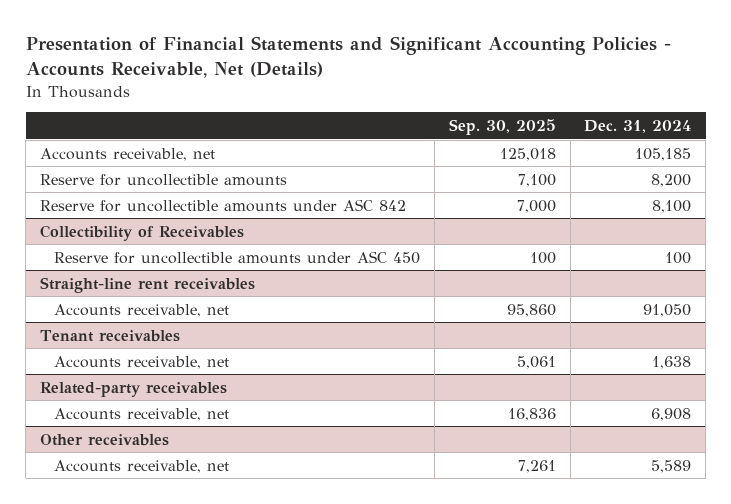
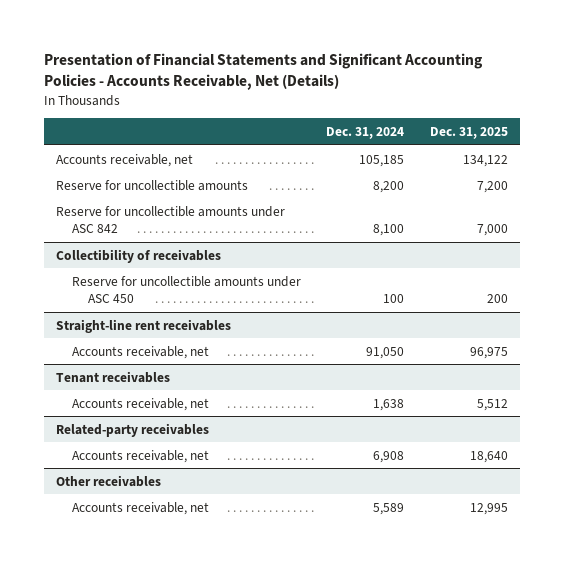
- | Sep. 30, 2025 | Dec. 31, 2024
+ | Dec. 31, 2024 | Dec. 31, 2025
- Collectibility of Receivables
+ Collectibility of receivables

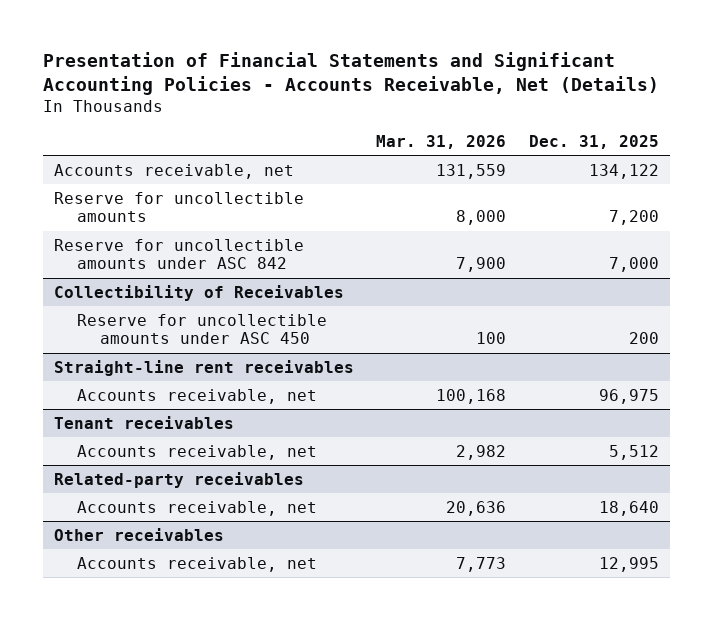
- | Dec. 31, 2024 | Dec. 31, 2025
+ | Mar. 31, 2026 | Dec. 31, 2025
- Collectibility of receivables
+ Collectibility of Receivables

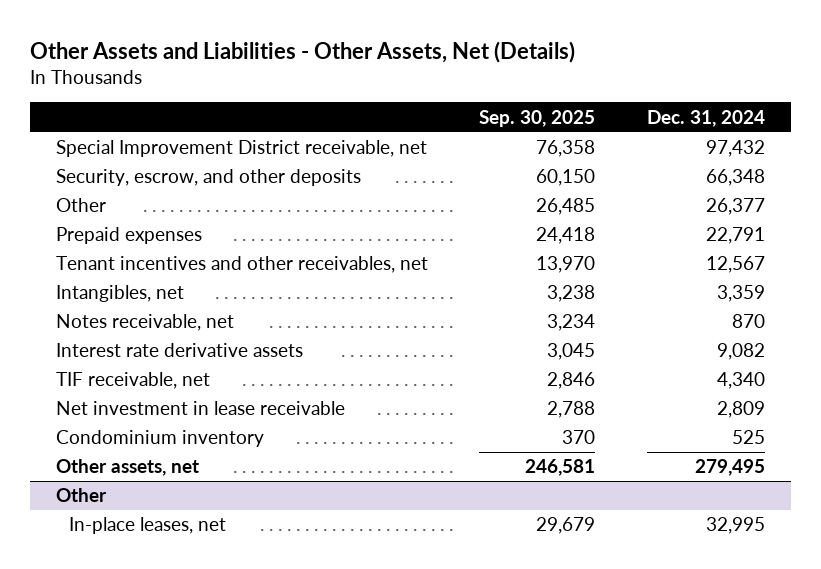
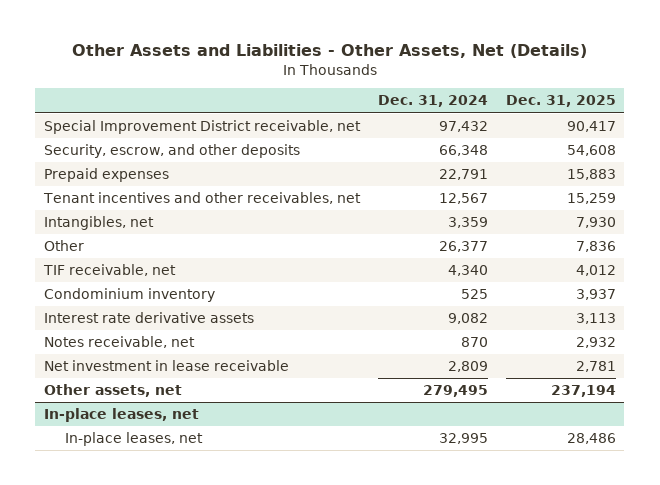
- | Sep. 30, 2025 | Dec. 31, 2024
+ | Dec. 31, 2024 | Dec. 31, 2025
moved down: Other | 26,377 | 7,836
moved down: Interest rate derivative assets | 9,082 | 3,113
moved down: Notes receivable, net | 870 | 2,932
moved down: Net investment in lease receivable | 2,809 | 2,781
- Other
+ In-place leases, net

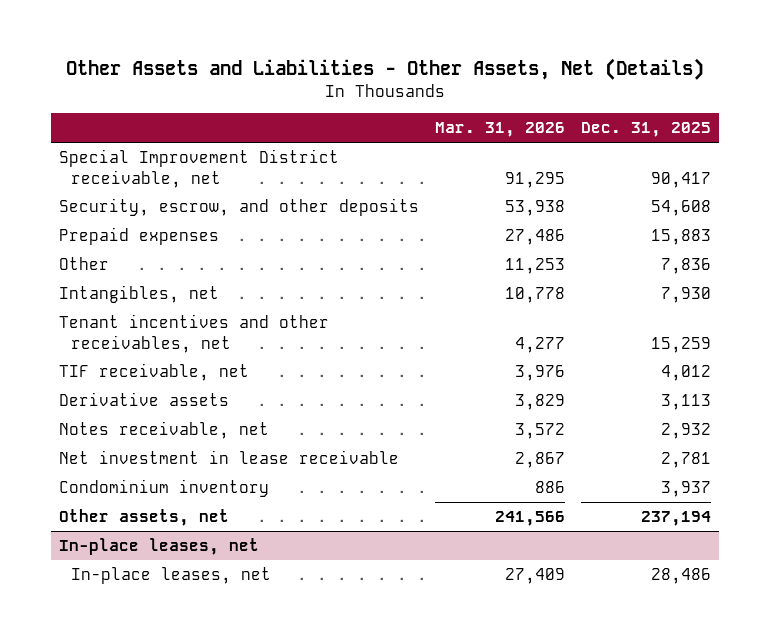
- | Dec. 31, 2024 | Dec. 31, 2025
+ | Mar. 31, 2026 | Dec. 31, 2025
moved down: Intangibles, net | 10,778 | 7,930
moved down: Tenant incentives and other receivables, net | 4,277 | 15,259
- Interest rate derivative assets | 9,082 | 3,113
+ Derivative assets | 3,829 | 3,113
moved down: Condominium inventory | 886 | 3,937

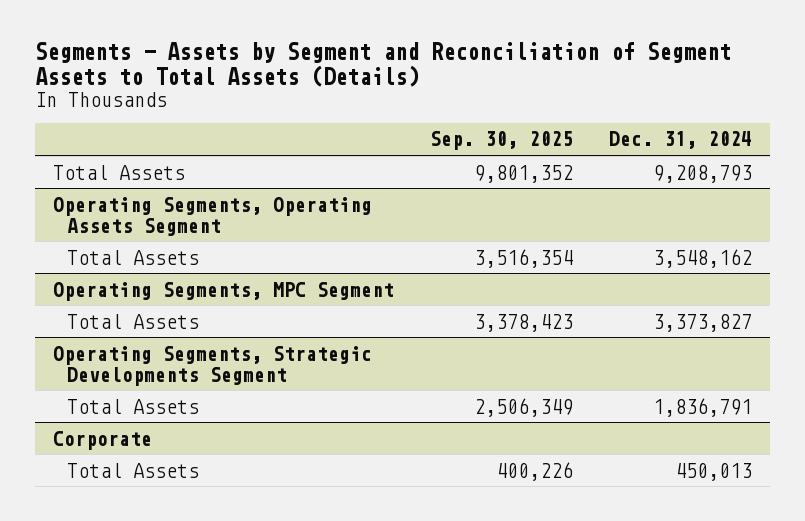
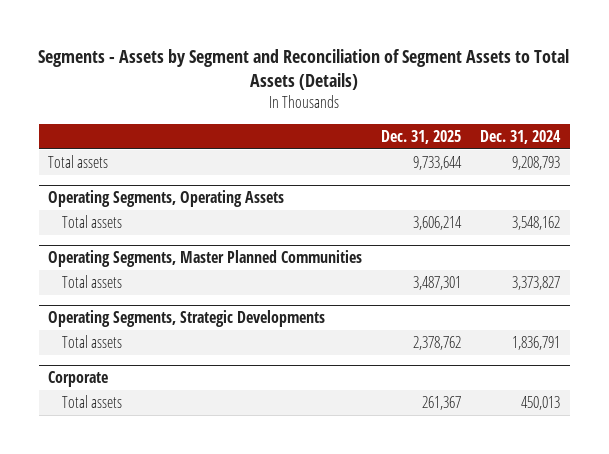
- | Sep. 30, 2025 | Dec. 31, 2024
+ | Dec. 31, 2025 | Dec. 31, 2024
- Total Assets | 9,801,352 | 9,208,793
- Operating Segments, Operating Assets Segment
- Total Assets | 3,516,354 | 3,548,162
- Operating Segments, MPC Segment
- Total Assets | 3,378,423 | 3,373,827
- Operating Segments, Strategic Developments Segment
- Total Assets | 2,506,349 | 1,836,791
+ Total assets | 9,733,644 | 9,208,793
+ Operating Segments, Operating Assets
+ Total assets | 3,606,214 | 3,548,162
+ Operating Segments, Master Planned Communities
+ Total assets | 3,487,301 | 3,373,827
+ Operating Segments, Strategic Developments
+ Total assets | 2,378,762 | 1,836,791
@ Corporate
- Total Assets | 400,226 | 450,013
+ Total assets | 261,367 | 450,013

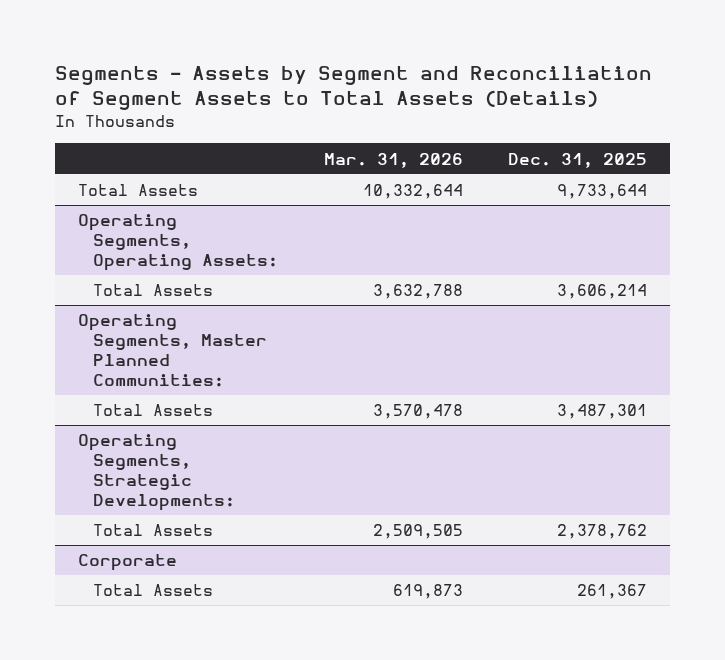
- | Dec. 31, 2025 | Dec. 31, 2024
+ | Mar. 31, 2026 | Dec. 31, 2025
- Total assets | 9,733,644 | 9,208,793
- Operating Segments, Operating Assets
- Total assets | 3,606,214 | 3,548,162
- Operating Segments, Master Planned Communities
- Total assets | 3,487,301 | 3,373,827
- Operating Segments, Strategic Developments
- Total assets | 2,378,762 | 1,836,791
+ Total Assets | 10,332,644 | 9,733,644
+ Operating Segments, Operating Assets:
+ Total Assets | 3,632,788 | 3,606,214
+ Operating Segments, Master Planned Communities:
+ Total Assets | 3,570,478 | 3,487,301
+ Operating Segments, Strategic Developments:
+ Total Assets | 2,509,505 | 2,378,762
@ Corporate
- Total assets | 261,367 | 450,013
+ Total Assets | 619,873 | 261,367

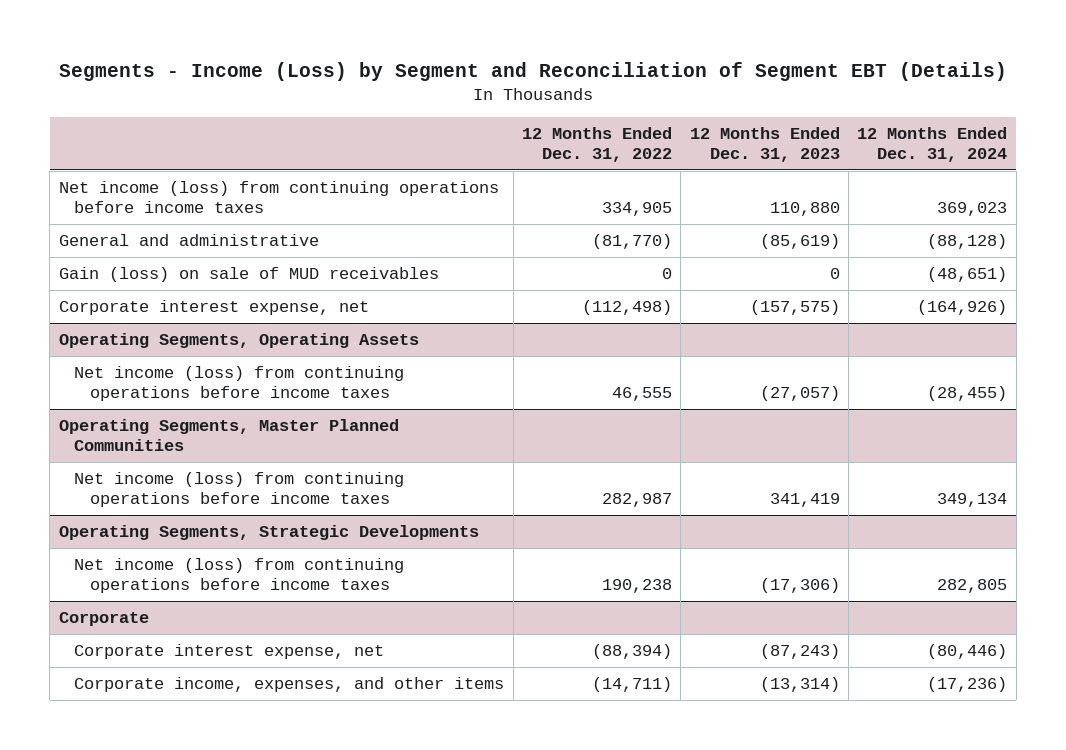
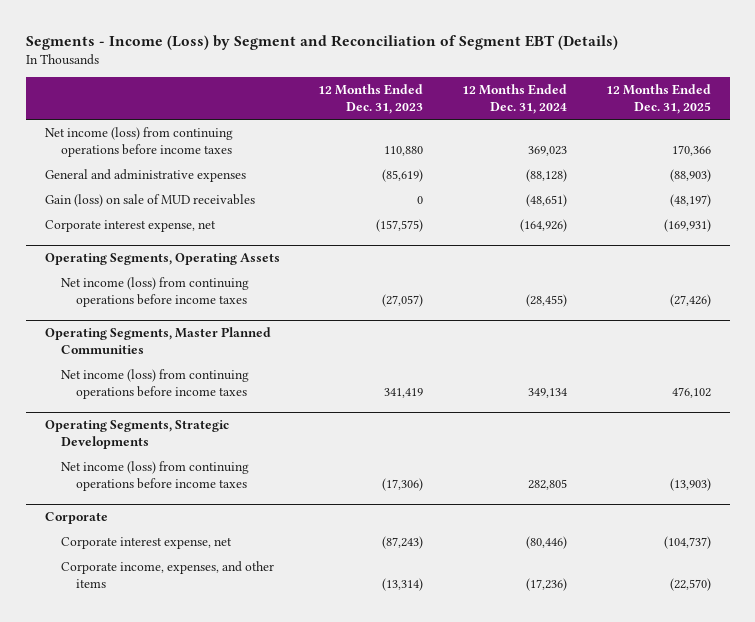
- | 12 Months Ended Dec. 31, 2022 | 12 Months Ended Dec. 31, 2023 | 12 Months Ended Dec. 31, 2024
+ | 12 Months Ended Dec. 31, 2023 | 12 Months Ended Dec. 31, 2024 | 12 Months Ended Dec. 31, 2025
- General and administrative | (81,770) | (85,619) | (88,128)
+ General and administrative expenses | (85,619) | (88,128) | (88,903)

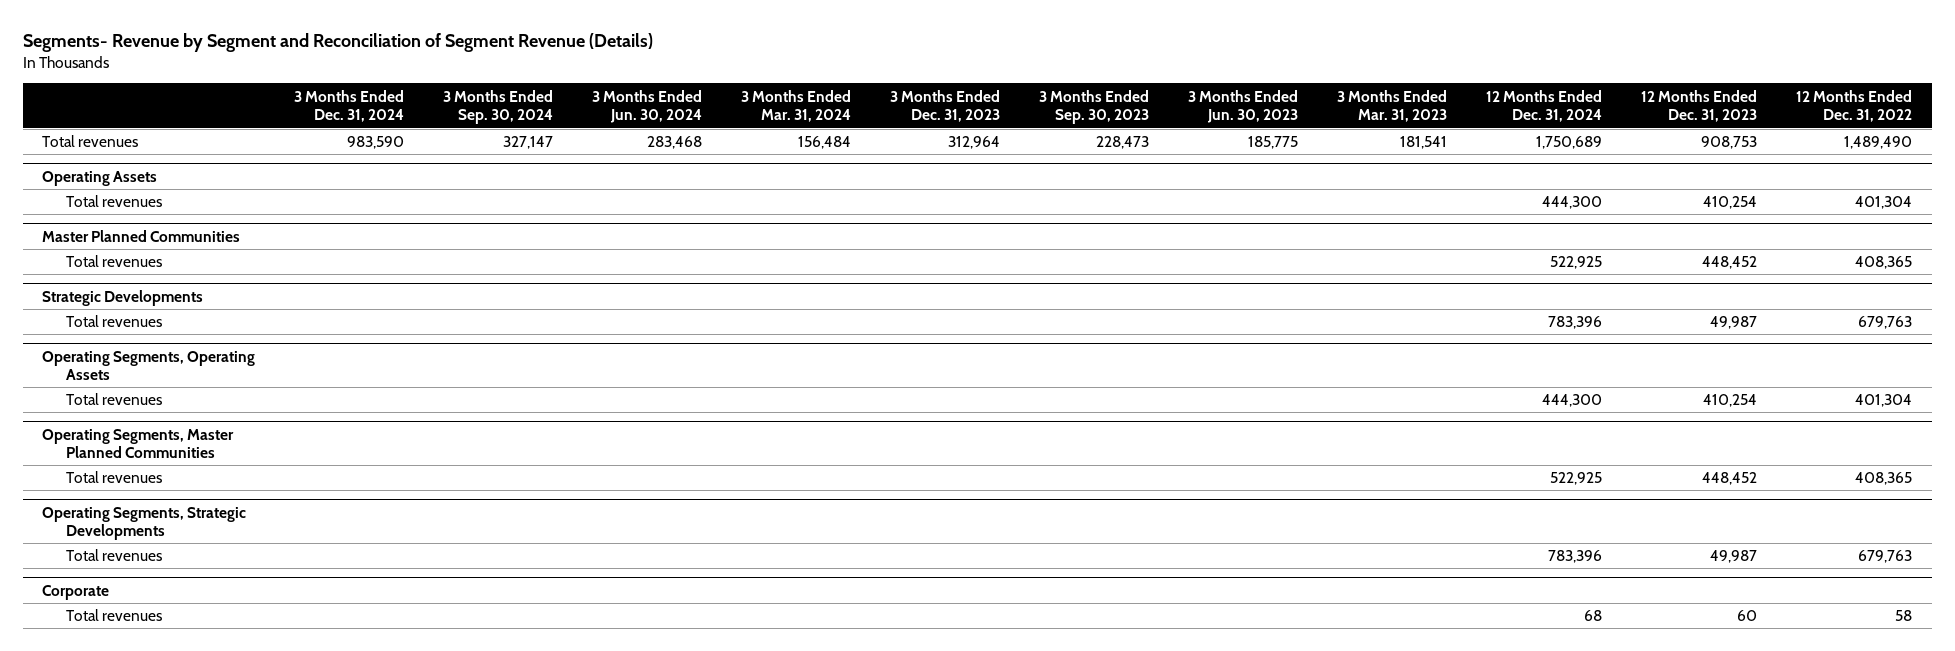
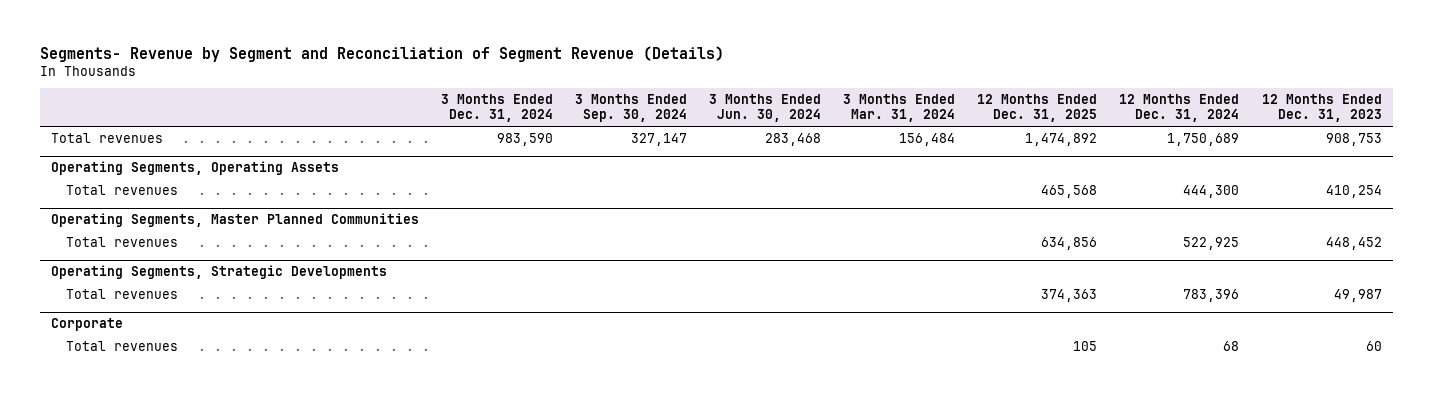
- | 3 Months Ended Dec. 31, 2024 | 3 Months Ended Sep. 30, 2024 | 3 Months Ended Jun. 30, 2024 | 3 Months Ended Mar. 31, 2024 | 3 Months Ended Dec. 31, 2023 | 3 Months Ended Sep. 30, 2023 | 3 Months Ended Jun. 30, 2023 | 3 Months Ended Mar. 31, 2023 | 12 Months Ended Dec. 31, 2024 | 12 Months Ended Dec. 31, 2023 | 12 Months Ended Dec. 31, 2022
+ | 3 Months Ended Dec. 31, 2024 | 3 Months Ended Sep. 30, 2024 | 3 Months Ended Jun. 30, 2024 | 3 Months Ended Mar. 31, 2024 | 12 Months Ended Dec. 31, 2025 | 12 Months Ended Dec. 31, 2024 | 12 Months Ended Dec. 31, 2023
- Operating Assets
- Total revenues | | | | | | | | | 444,300 | 410,254 | 401,304
- Master Planned Communities
- Total revenues | | | | | | | | | 522,925 | 448,452 | 408,365
- Strategic Developments
- Total revenues | | | | | | | | | 783,396 | 49,987 | 679,763

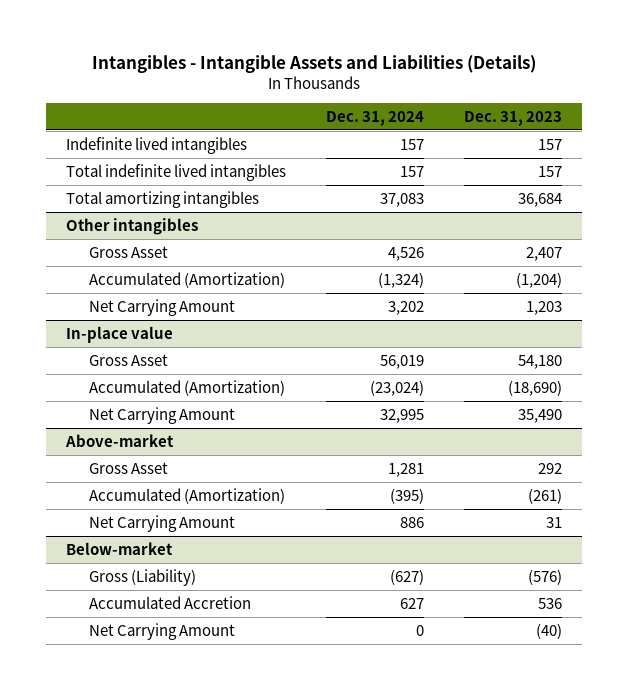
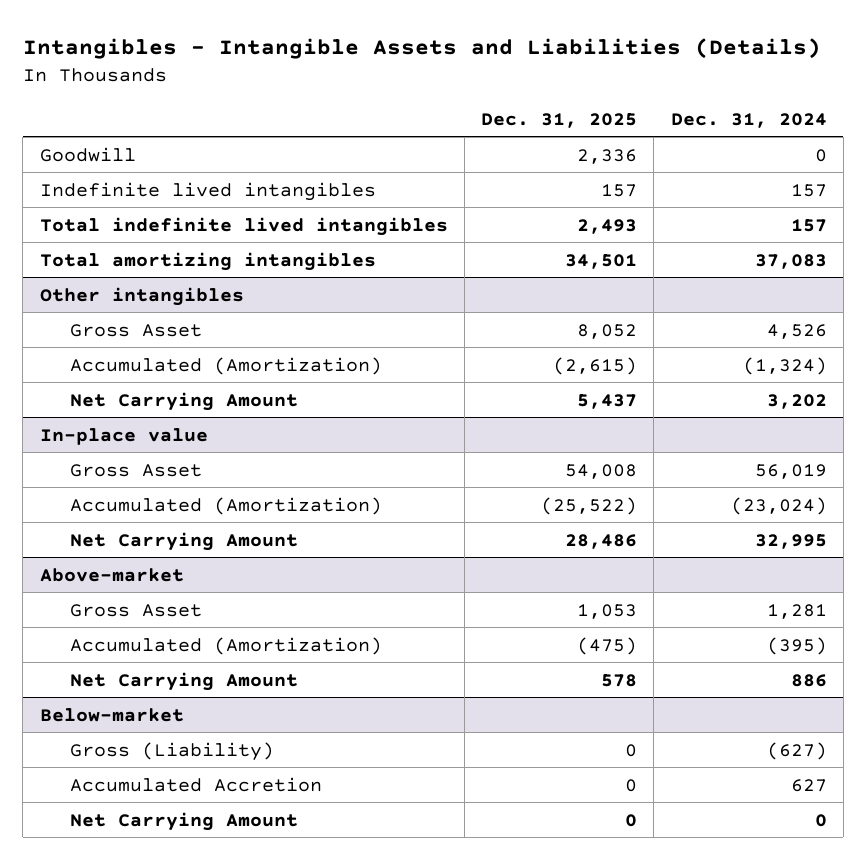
- | Dec. 31, 2024 | Dec. 31, 2023
+ | Dec. 31, 2025 | Dec. 31, 2024
+ Goodwill | 2,336 | 0

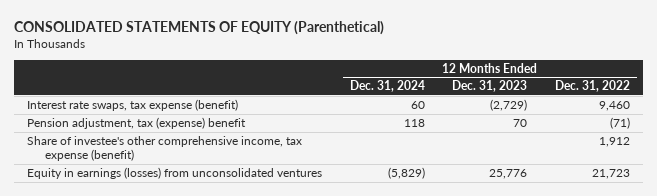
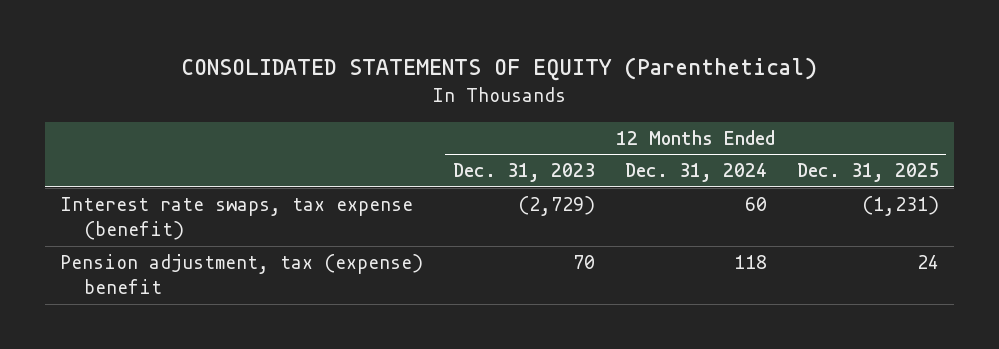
- | 12 Months Ended Dec. 31, 2024 | 12 Months Ended Dec. 31, 2023 | 12 Months Ended Dec. 31, 2022
+ | 12 Months Ended Dec. 31, 2023 | 12 Months Ended Dec. 31, 2024 | 12 Months Ended Dec. 31, 2025
- Share of investee's other comprehensive income, tax expense (benefit) | | | 1,912
- Equity in earnings (losses) from unconsolidated ventures | (5,829) | 25,776 | 21,723

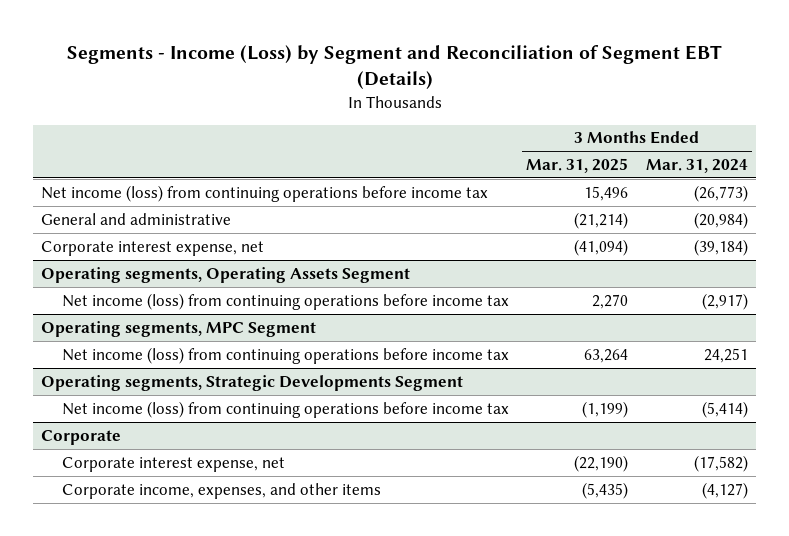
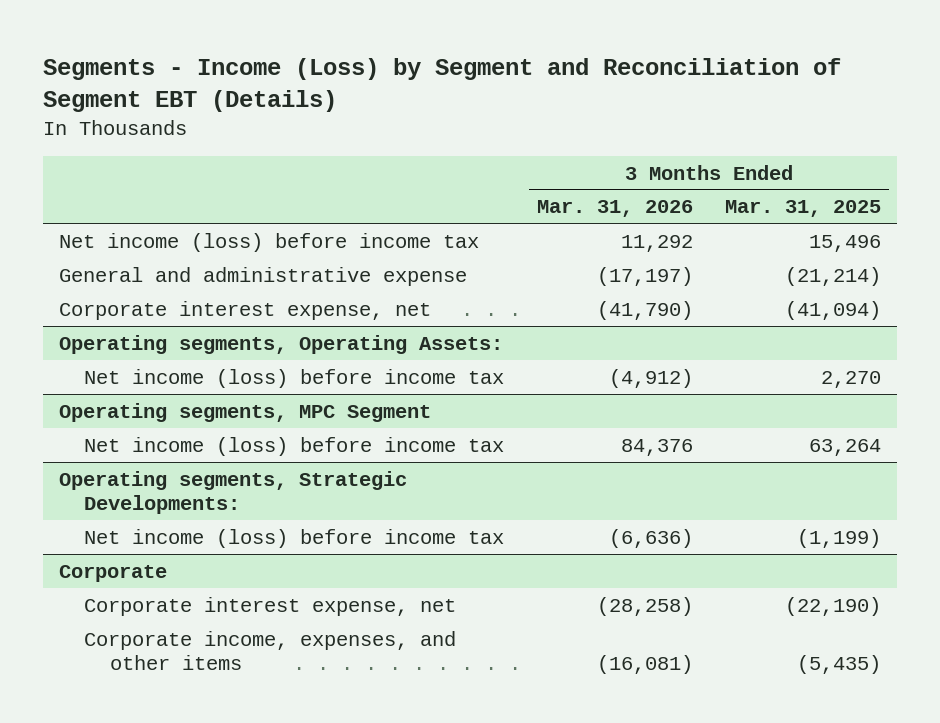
- | 3 Months Ended Mar. 31, 2025 | 3 Months Ended Mar. 31, 2024
+ | 3 Months Ended Mar. 31, 2026 | 3 Months Ended Mar. 31, 2025
- Net income (loss) from continuing operations before income tax | 15,496 | (26,773)
- General and administrative | (21,214) | (20,984)
+ Net income (loss) before income tax | 11,292 | 15,496
+ General and administrative expense | (17,197) | (21,214)
- Operating segments, Operating Assets Segment
- Net income (loss) from continuing operations before income tax | 2,270 | (2,917)
+ Operating segments, Operating Assets:
+ Net income (loss) before income tax | (4,912) | 2,270
@ Operating segments, MPC Segment
- Net income (loss) from continuing operations before income tax | 63,264 | 24,251
- Operating segments, Strategic Developments Segment
- Net income (loss) from continuing operations before income tax | (1,199) | (5,414)
@ Operating segments, MPC Segment
+ Net income (loss) before income tax | 84,376 | 63,264
+ Operating segments, Strategic Developments:
+ Net income (loss) before income tax | (6,636) | (1,199)

